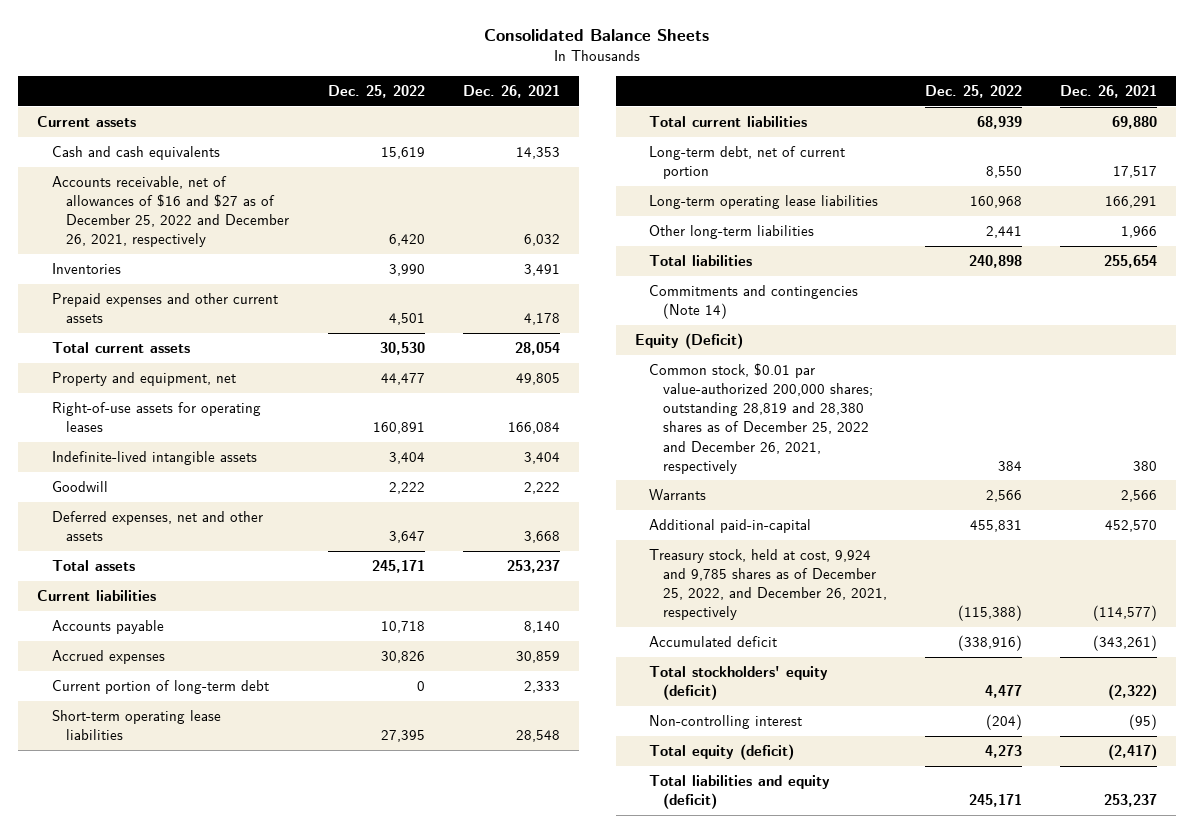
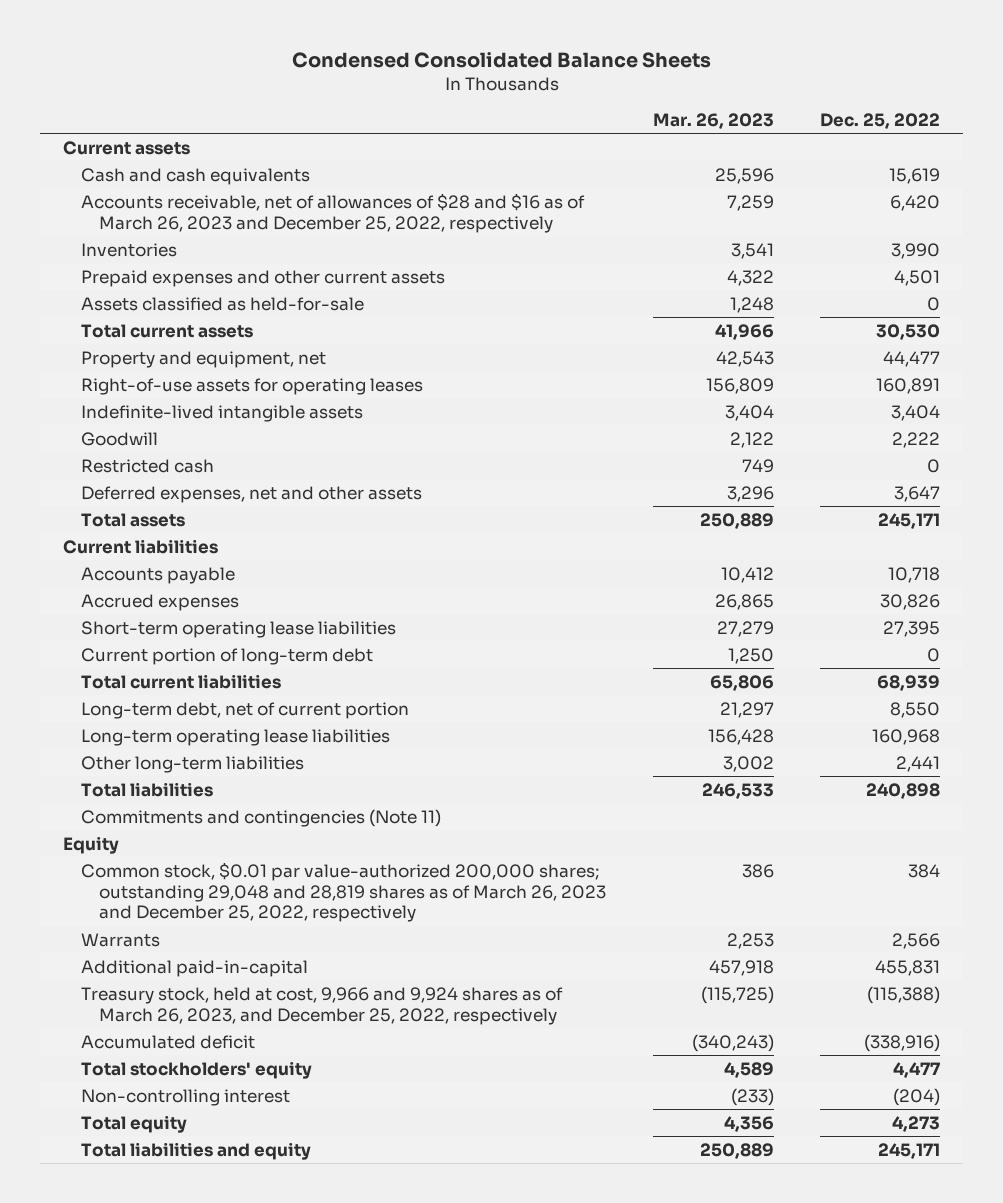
- Consolidated Balance Sheets
+ Condensed Consolidated Balance Sheets
- | Dec. 25, 2022 | Dec. 26, 2021
+ | Mar. 26, 2023 | Dec. 25, 2022
- Accounts receivable, net of allowances of $16 and $27 as of December 25, 2022 and December 26, 2021, respectively | 6,420 | 6,032
+ Accounts receivable, net of allowances of $28 and $16 as of March 26, 2023 and December 25, 2022, respectively | 7,259 | 6,420
+ Assets classified as held-for-sale | 1,248 | 0
+ Restricted cash | 749 | 0
moved down: Current portion of long-term debt | 1,250 | 0
- Commitments and contingencies (Note 14)
- Equity (Deficit)
- Common stock, $0.01 par value-authorized 200,000 shares; outstanding 28,819 and 28,380 shares as of December 25, 2022 and December 26, 2021, respectively | 384 | 380
+ Commitments and contingencies (Note 11)
+ Equity
+ Common stock, $0.01 par value-authorized 200,000 shares; outstanding 29,048 and 28,819 shares as of March 26, 2023 and December 25, 2022, respectively | 386 | 384
- Treasury stock, held at cost, 9,924 and 9,785 shares as of December 25, 2022, and December 26, 2021, respectively | (115,388) | (114,577)
+ Treasury stock, held at cost, 9,966 and 9,924 shares as of March 26, 2023, and December 25, 2022, respectively | (115,725) | (115,388)
- Total stockholders' equity (deficit) | 4,477 | (2,322)
+ Total stockholders' equity | 4,589 | 4,477
- Total equity (deficit) | 4,273 | (2,417)
- Total liabilities and equity (deficit) | 245,171 | 253,237
+ Total equity | 4,356 | 4,273
+ Total liabilities and equity | 250,889 | 245,171

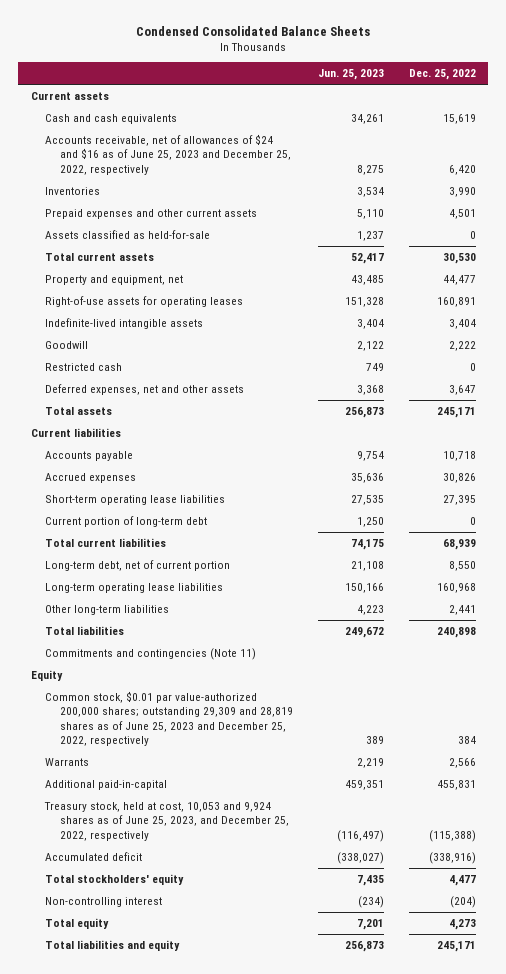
- | Mar. 26, 2023 | Dec. 25, 2022
+ | Jun. 25, 2023 | Dec. 25, 2022
- Accounts receivable, net of allowances of $28 and $16 as of March 26, 2023 and December 25, 2022, respectively | 7,259 | 6,420
+ Accounts receivable, net of allowances of $24 and $16 as of June 25, 2023 and December 25, 2022, respectively | 8,275 | 6,420
- Common stock, $0.01 par value-authorized 200,000 shares; outstanding 29,048 and 28,819 shares as of March 26, 2023 and December 25, 2022, respectively | 386 | 384
+ Common stock, $0.01 par value-authorized 200,000 shares; outstanding 29,309 and 28,819 shares as of June 25, 2023 and December 25, 2022, respectively | 389 | 384
- Treasury stock, held at cost, 9,966 and 9,924 shares as of March 26, 2023, and December 25, 2022, respectively | (115,725) | (115,388)
+ Treasury stock, held at cost, 10,053 and 9,924 shares as of June 25, 2023, and December 25, 2022, respectively | (116,497) | (115,388)

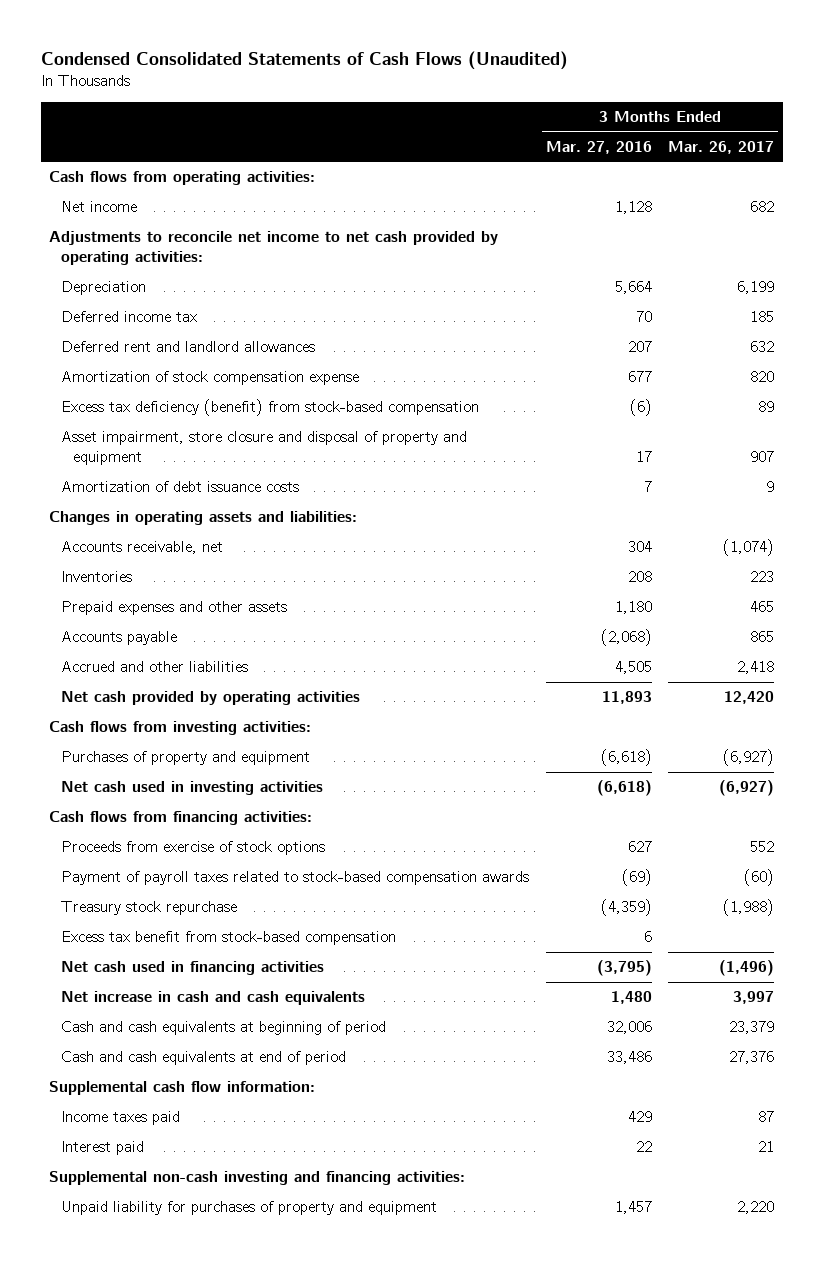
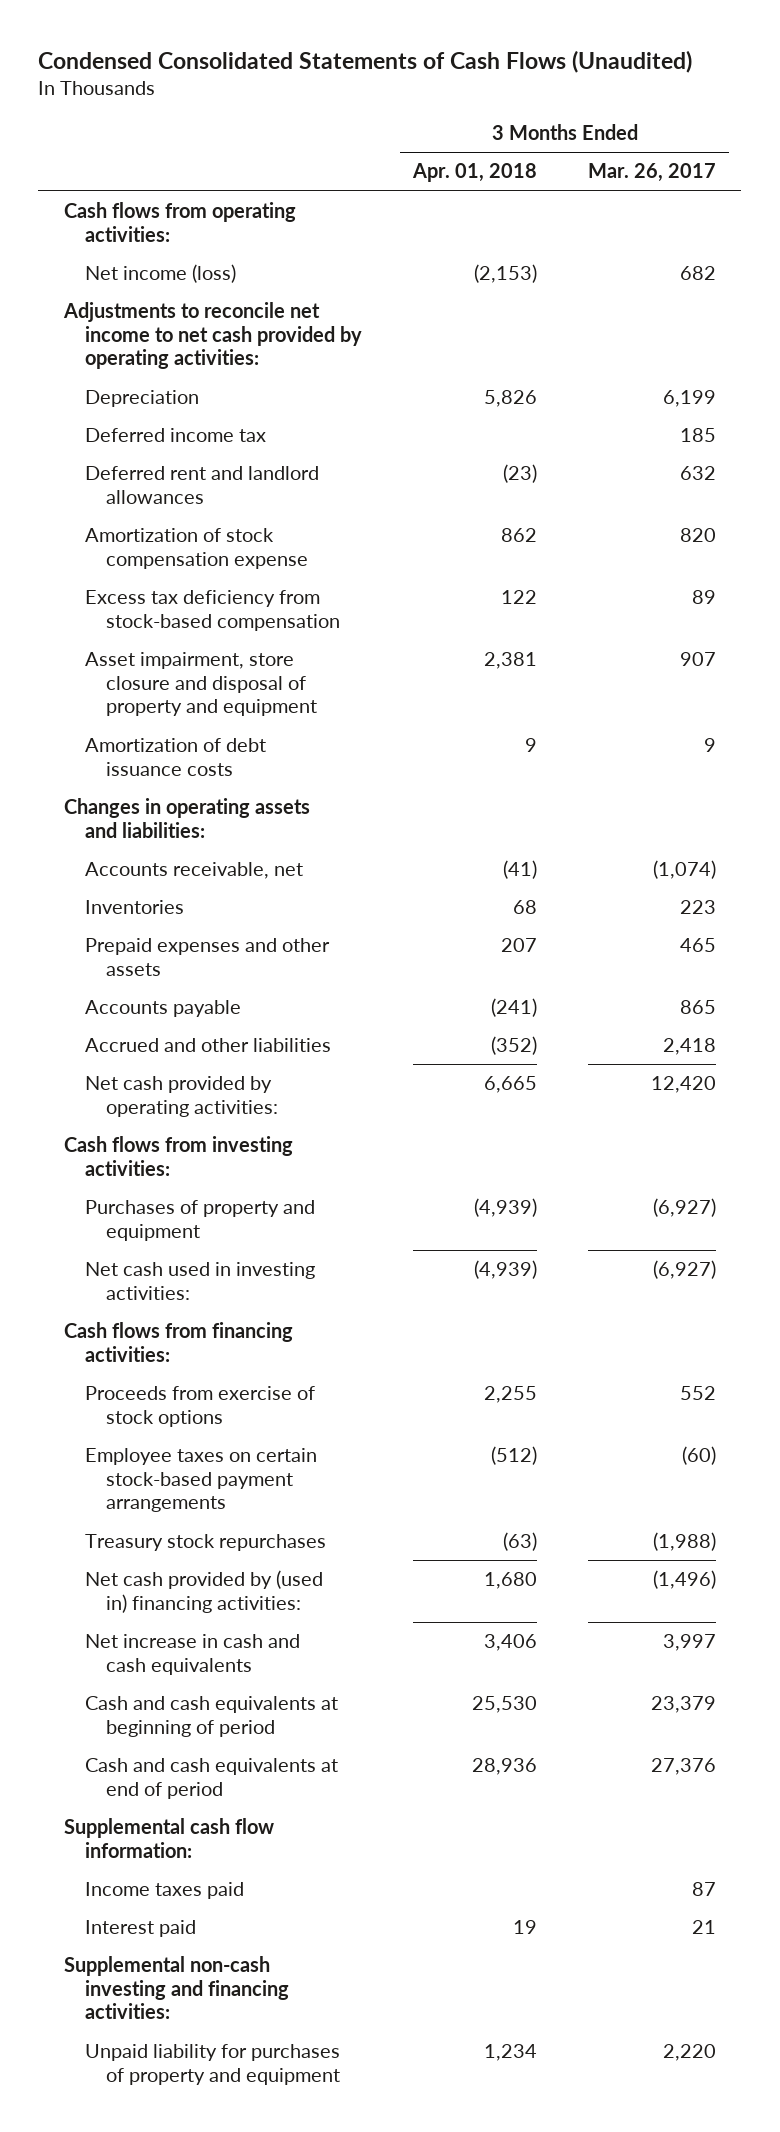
- | 3 Months Ended Mar. 27, 2016 | 3 Months Ended Mar. 26, 2017
+ | 3 Months Ended Apr. 01, 2018 | 3 Months Ended Mar. 26, 2017
- Net income | 1,128 | 682
+ Net income (loss) | (2,153) | 682
- Excess tax deficiency (benefit) from stock-based compensation | (6) | 89
+ Excess tax deficiency from stock-based compensation | 122 | 89
- Net cash provided by operating activities | 11,893 | 12,420
+ Net cash provided by operating activities: | 6,665 | 12,420
- Net cash used in investing activities | (6,618) | (6,927)
+ Net cash used in investing activities: | (4,939) | (6,927)
- Payment of payroll taxes related to stock-based compensation awards | (69) | (60)
- Treasury stock repurchase | (4,359) | (1,988)
- Excess tax benefit from stock-based compensation | 6 |
- Net cash used in financing activities | (3,795) | (1,496)
+ Employee taxes on certain stock-based payment arrangements | (512) | (60)
+ Treasury stock repurchases | (63) | (1,988)
+ Net cash provided by (used in) financing activities: | 1,680 | (1,496)

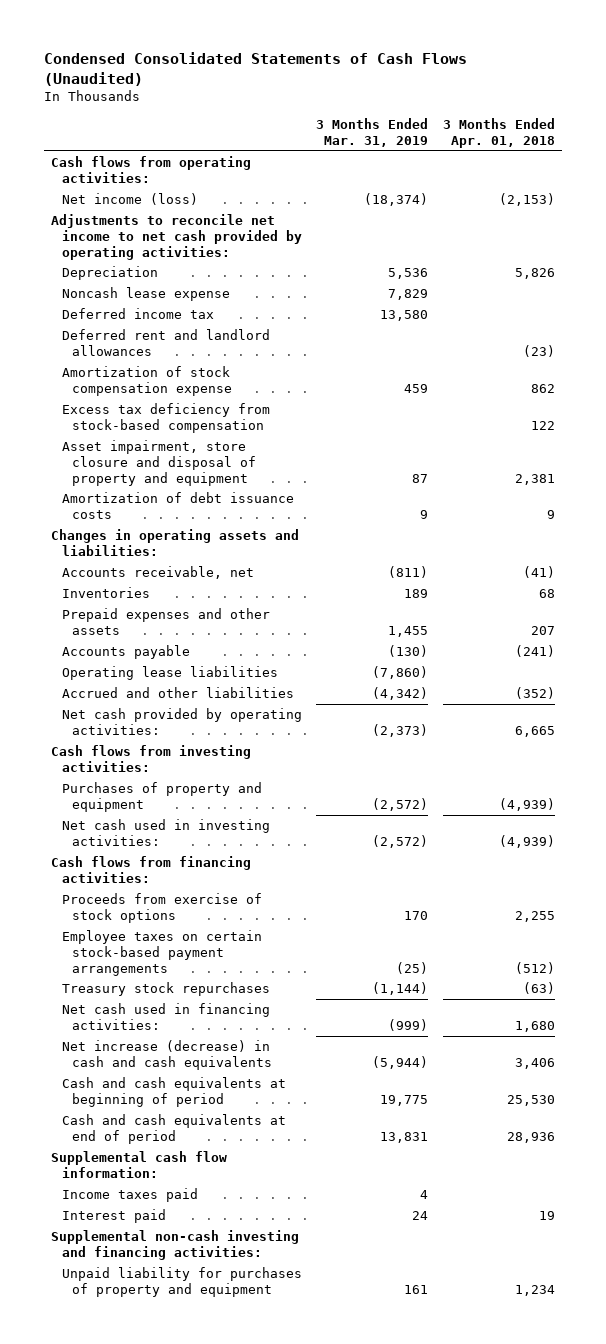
- | 3 Months Ended Apr. 01, 2018 | 3 Months Ended Mar. 26, 2017
+ | 3 Months Ended Mar. 31, 2019 | 3 Months Ended Apr. 01, 2018
+ Noncash lease expense | 7,829 |
+ Operating lease liabilities | (7,860) |
- Net cash provided by (used in) financing activities: | 1,680 | (1,496)
- Net increase in cash and cash equivalents | 3,406 | 3,997
+ Net cash used in financing activities: | (999) | 1,680
+ Net increase (decrease) in cash and cash equivalents | (5,944) | 3,406

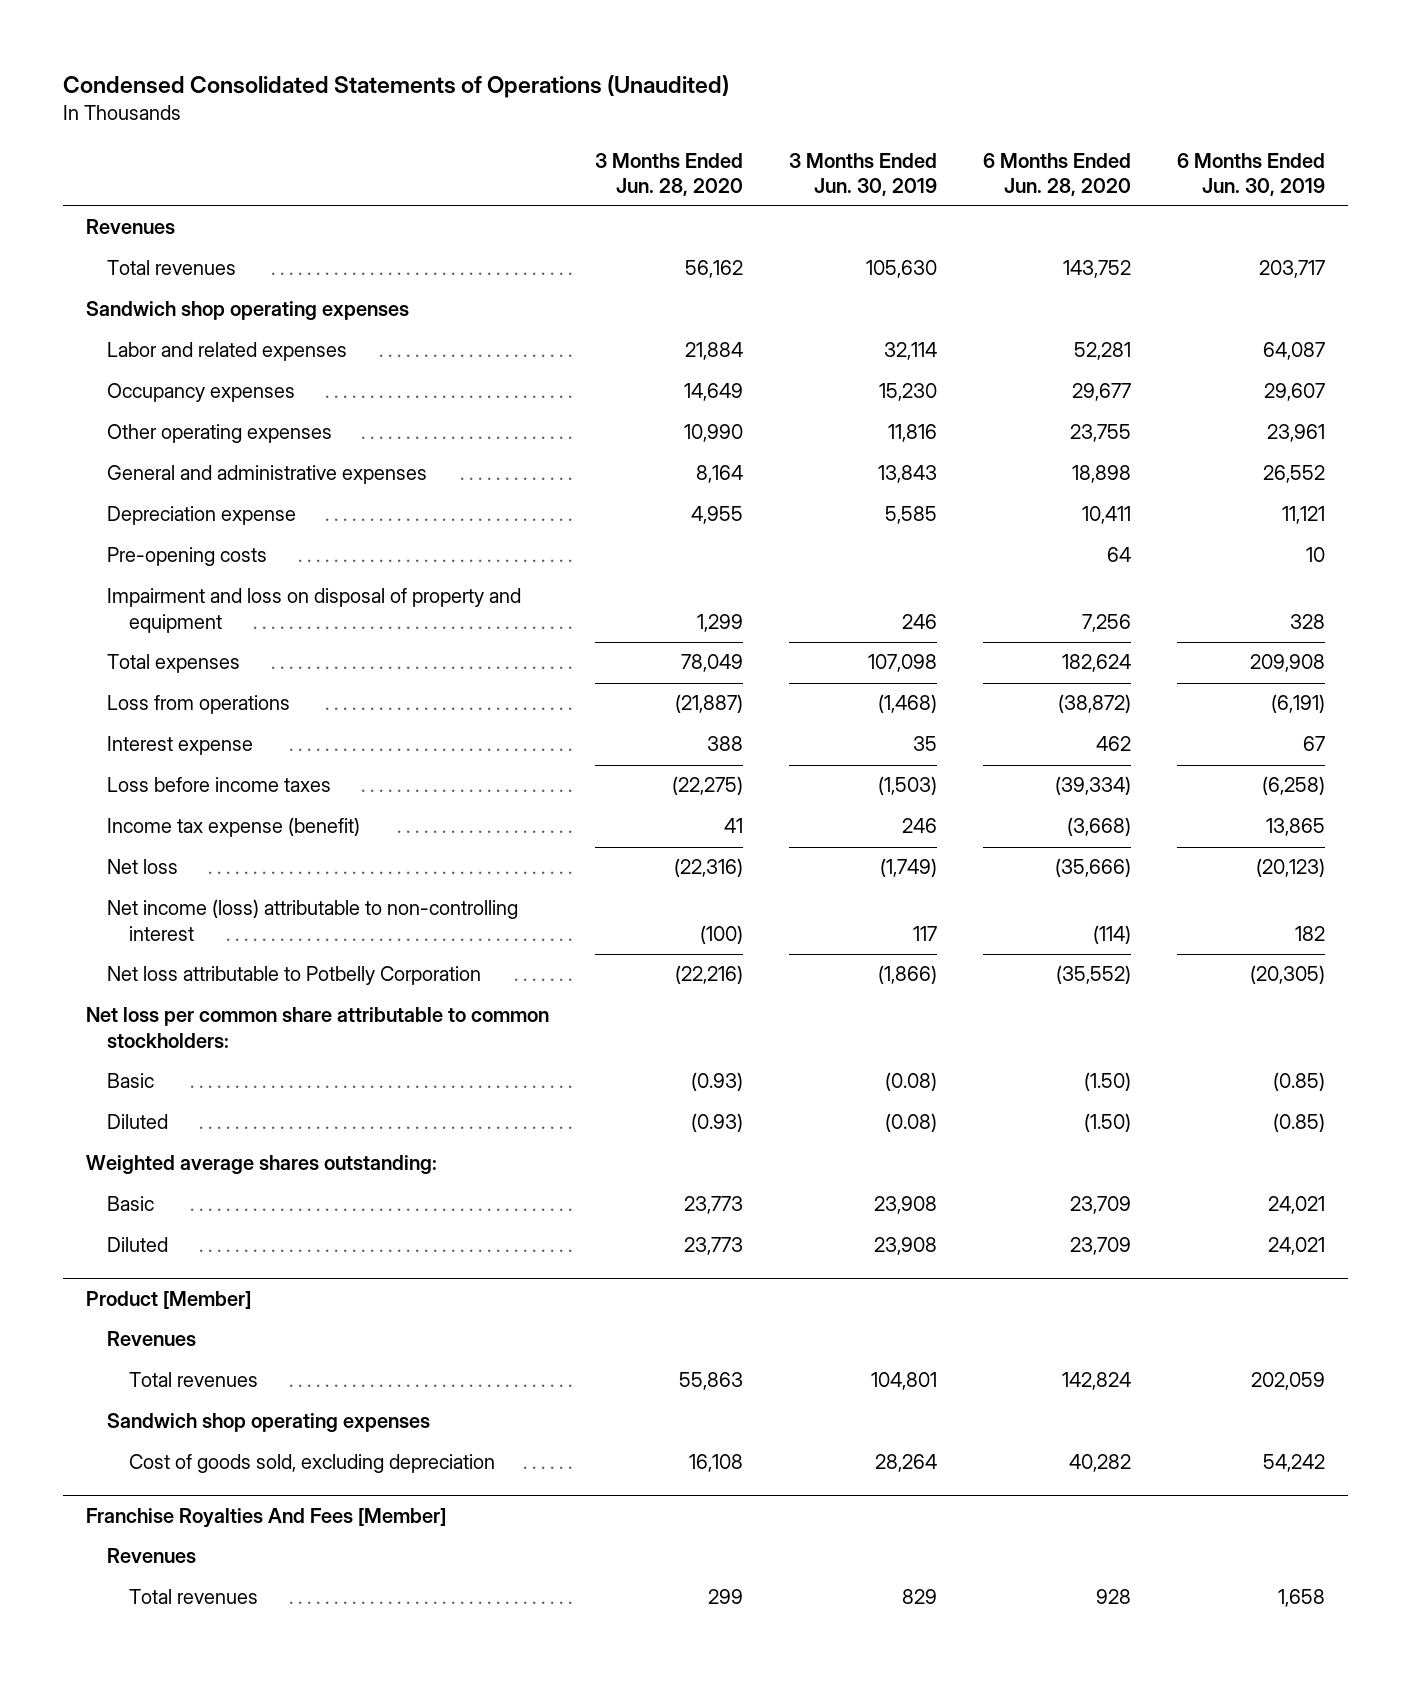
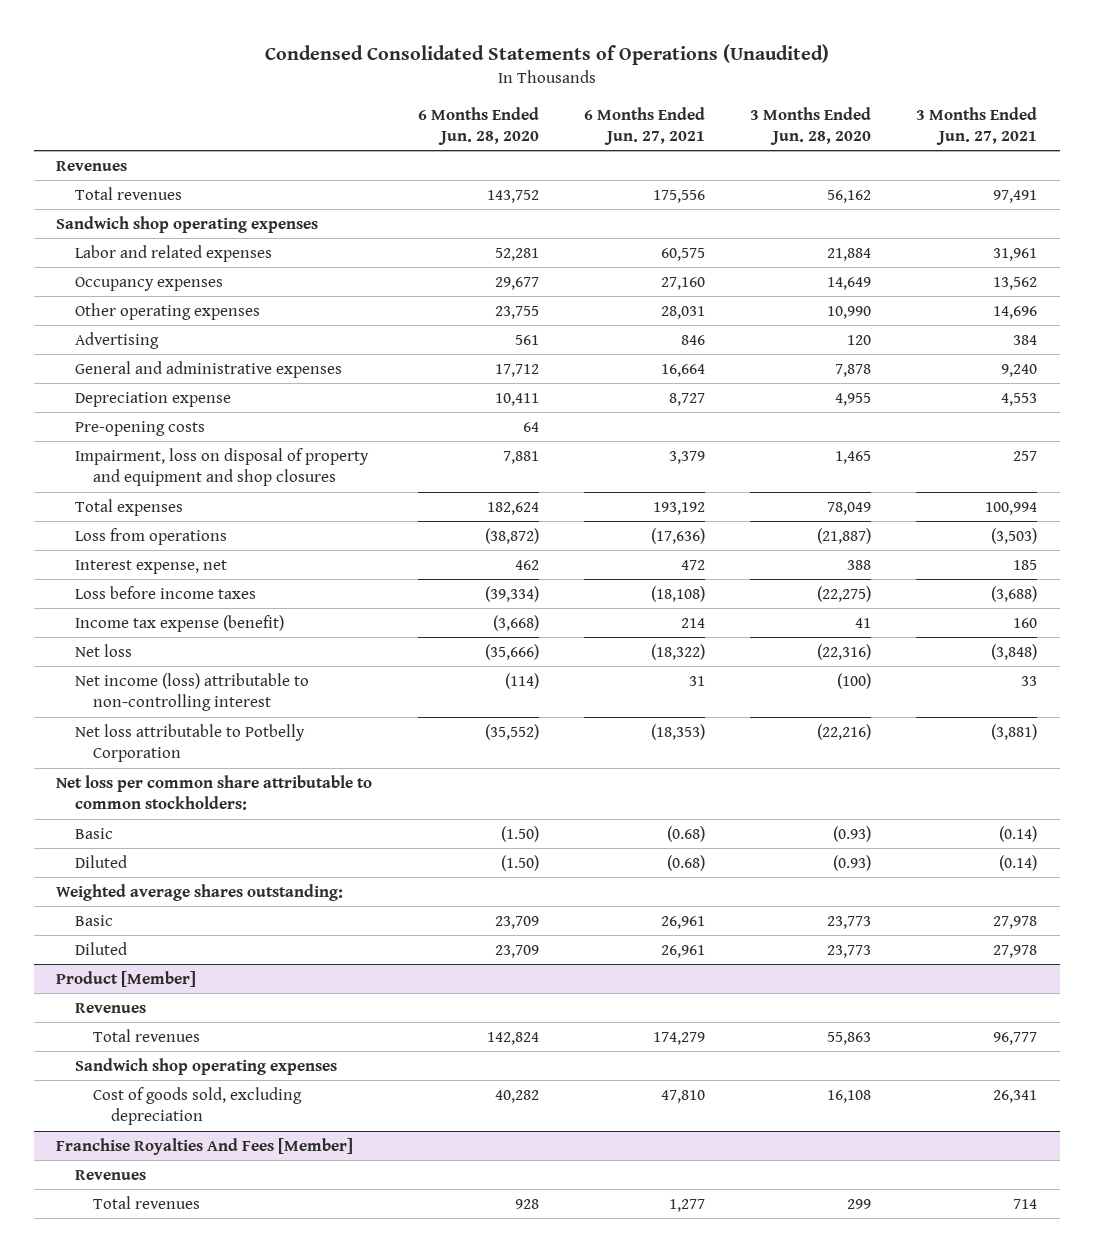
- | 3 Months Ended Jun. 28, 2020 | 3 Months Ended Jun. 30, 2019 | 6 Months Ended Jun. 28, 2020 | 6 Months Ended Jun. 30, 2019
+ | 6 Months Ended Jun. 28, 2020 | 6 Months Ended Jun. 27, 2021 | 3 Months Ended Jun. 28, 2020 | 3 Months Ended Jun. 27, 2021
- General and administrative expenses | 8,164 | 13,843 | 18,898 | 26,552
+ Advertising | 561 | 846 | 120 | 384
+ General and administrative expenses | 17,712 | 16,664 | 7,878 | 9,240
- Impairment and loss on disposal of property and equipment | 1,299 | 246 | 7,256 | 328
+ Impairment, loss on disposal of property and equipment and shop closures | 7,881 | 3,379 | 1,465 | 257
- Interest expense | 388 | 35 | 462 | 67
+ Interest expense, net | 462 | 472 | 388 | 185

